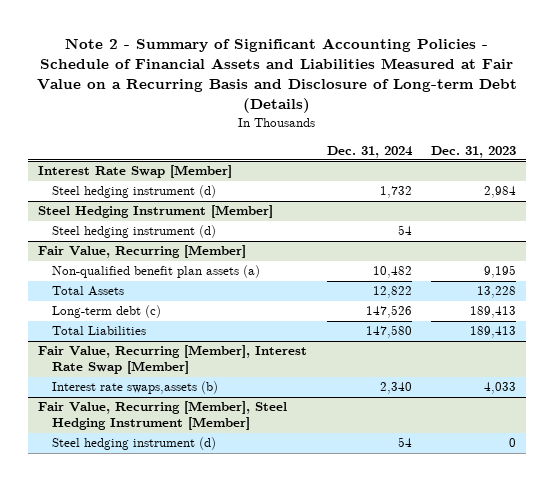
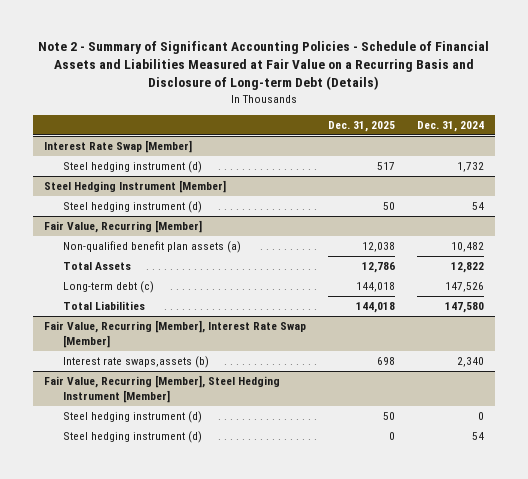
- | Dec. 31, 2024 | Dec. 31, 2023
+ | Dec. 31, 2025 | Dec. 31, 2024
@ Fair Value, Recurring [Member], Steel Hedging Instrument [Member]
+ Steel hedging instrument (d) | 50 | 0

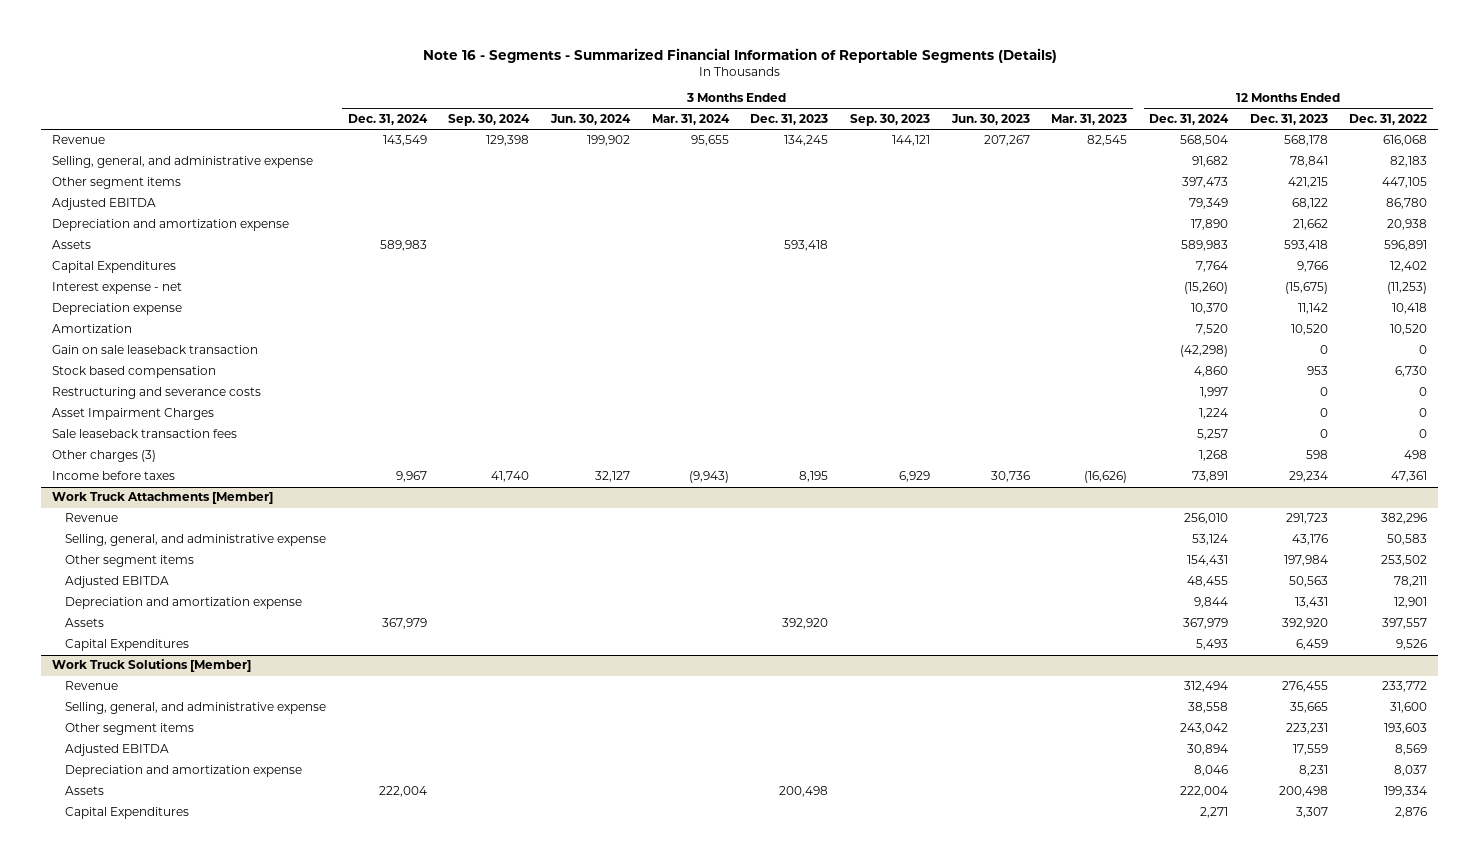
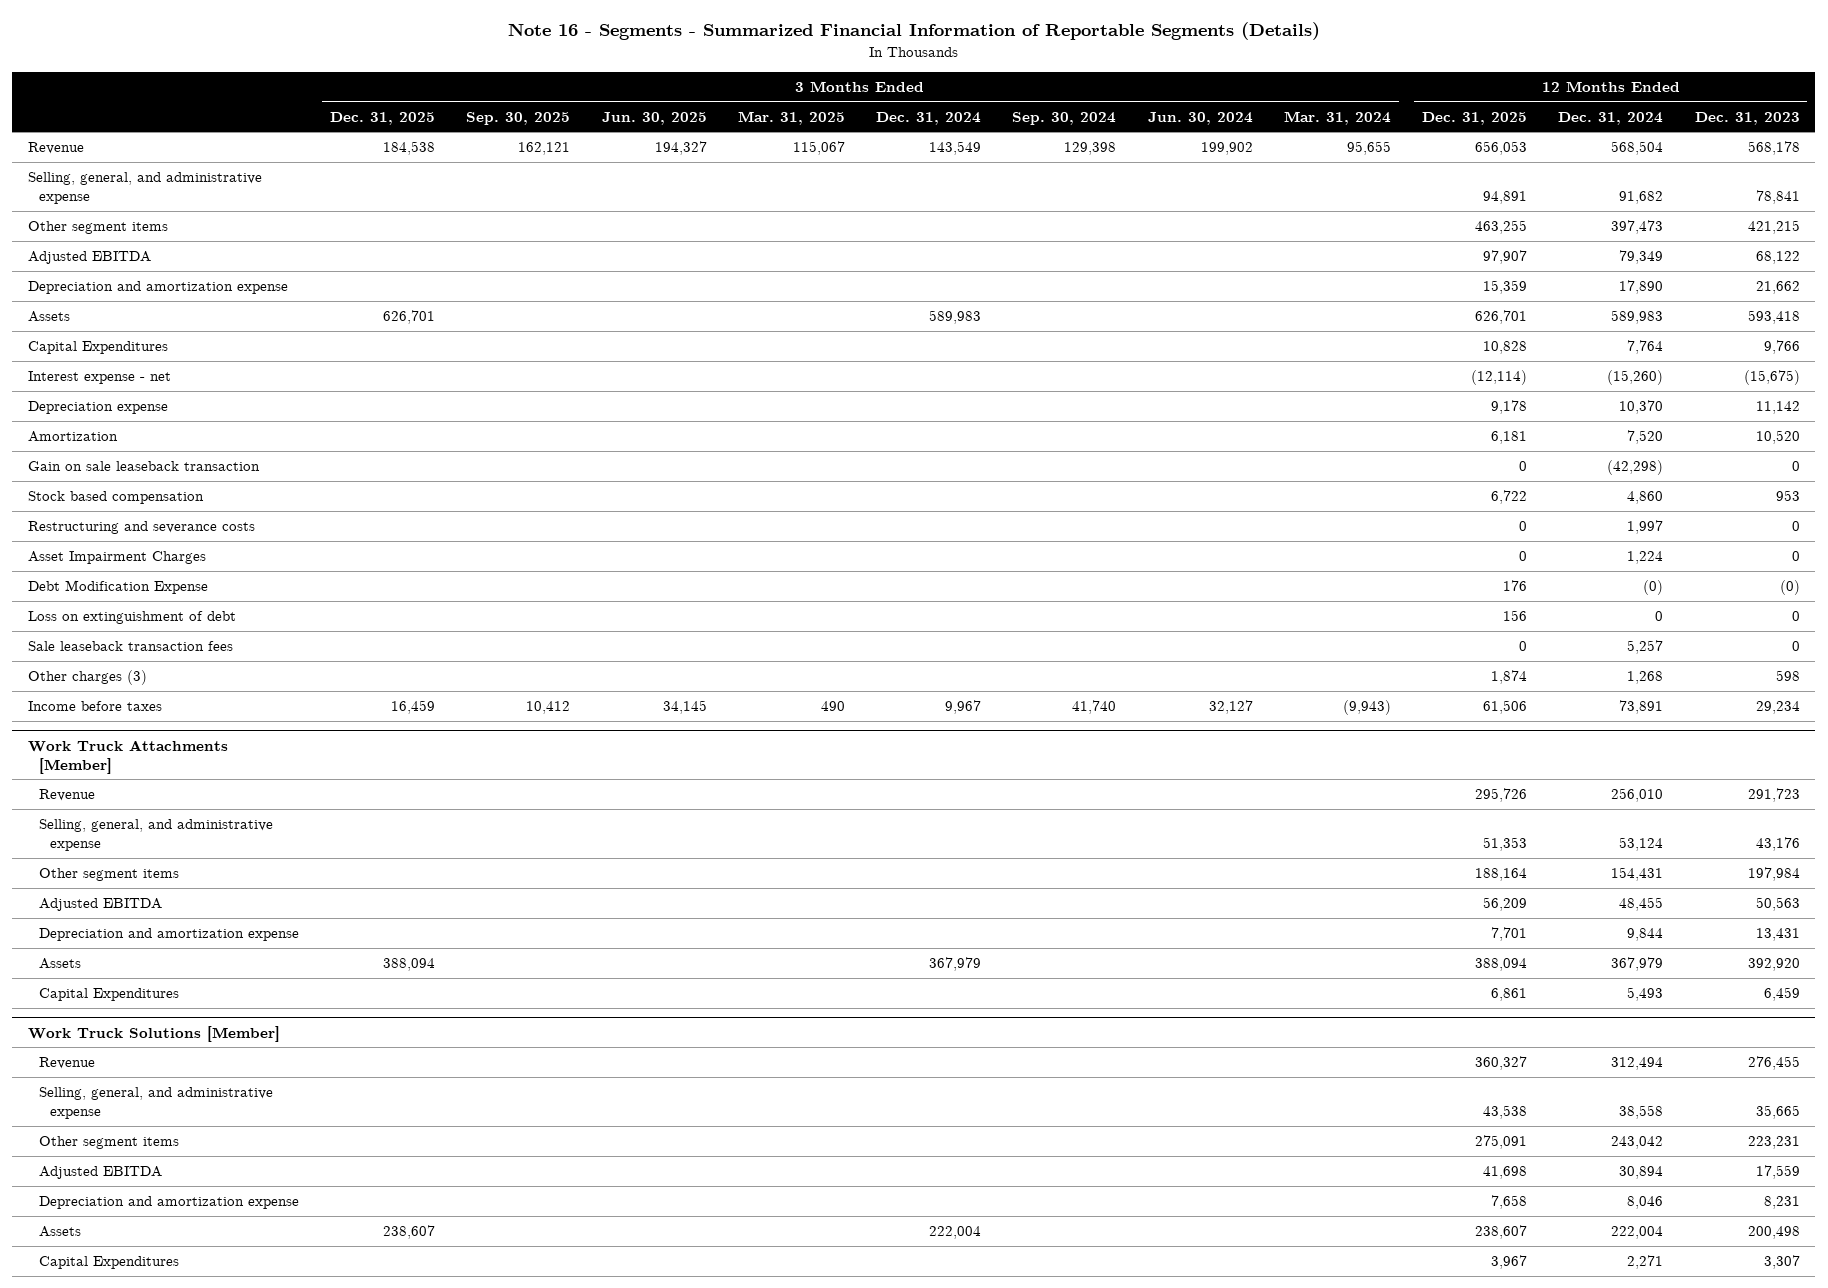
- | 3 Months Ended Dec. 31, 2024 | 3 Months Ended Sep. 30, 2024 | 3 Months Ended Jun. 30, 2024 | 3 Months Ended Mar. 31, 2024 | 3 Months Ended Dec. 31, 2023 | 3 Months Ended Sep. 30, 2023 | 3 Months Ended Jun. 30, 2023 | 3 Months Ended Mar. 31, 2023 | 12 Months Ended Dec. 31, 2024 | 12 Months Ended Dec. 31, 2023 | 12 Months Ended Dec. 31, 2022
+ | 3 Months Ended Dec. 31, 2025 | 3 Months Ended Sep. 30, 2025 | 3 Months Ended Jun. 30, 2025 | 3 Months Ended Mar. 31, 2025 | 3 Months Ended Dec. 31, 2024 | 3 Months Ended Sep. 30, 2024 | 3 Months Ended Jun. 30, 2024 | 3 Months Ended Mar. 31, 2024 | 12 Months Ended Dec. 31, 2025 | 12 Months Ended Dec. 31, 2024 | 12 Months Ended Dec. 31, 2023
+ Debt Modification Expense | | | | | | | | | 176 | (0) | (0)
+ Loss on extinguishment of debt | | | | | | | | | 156 | 0 | 0

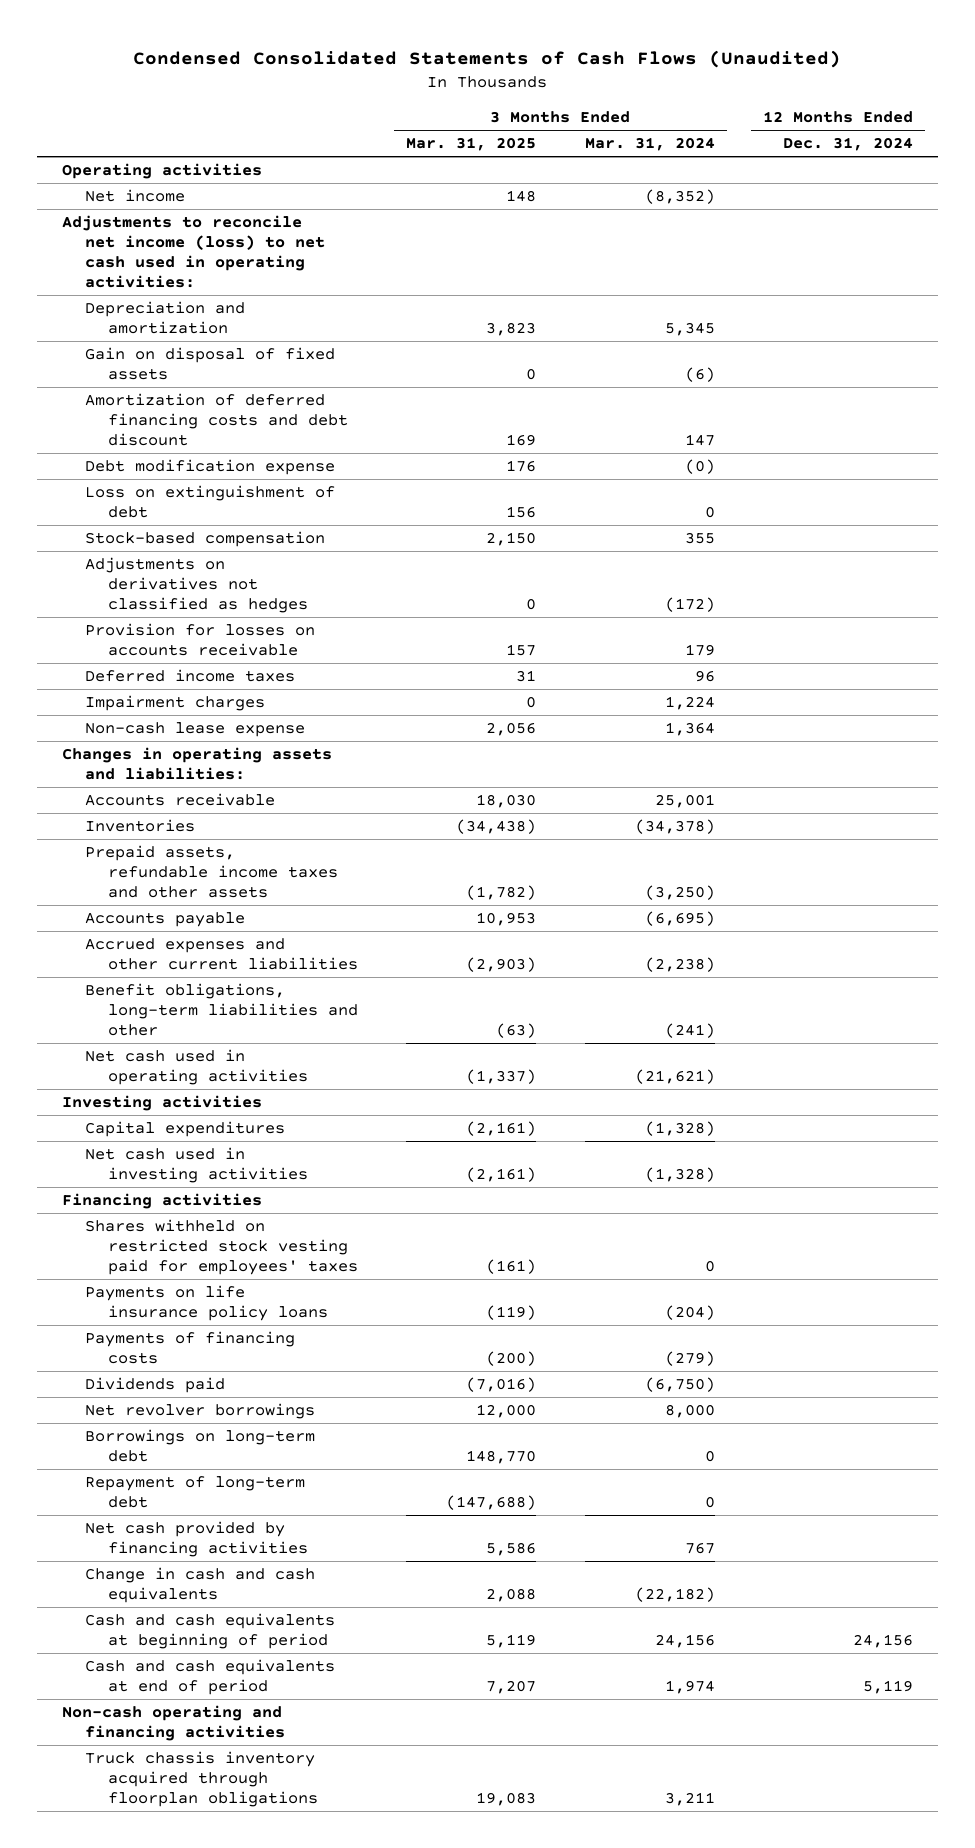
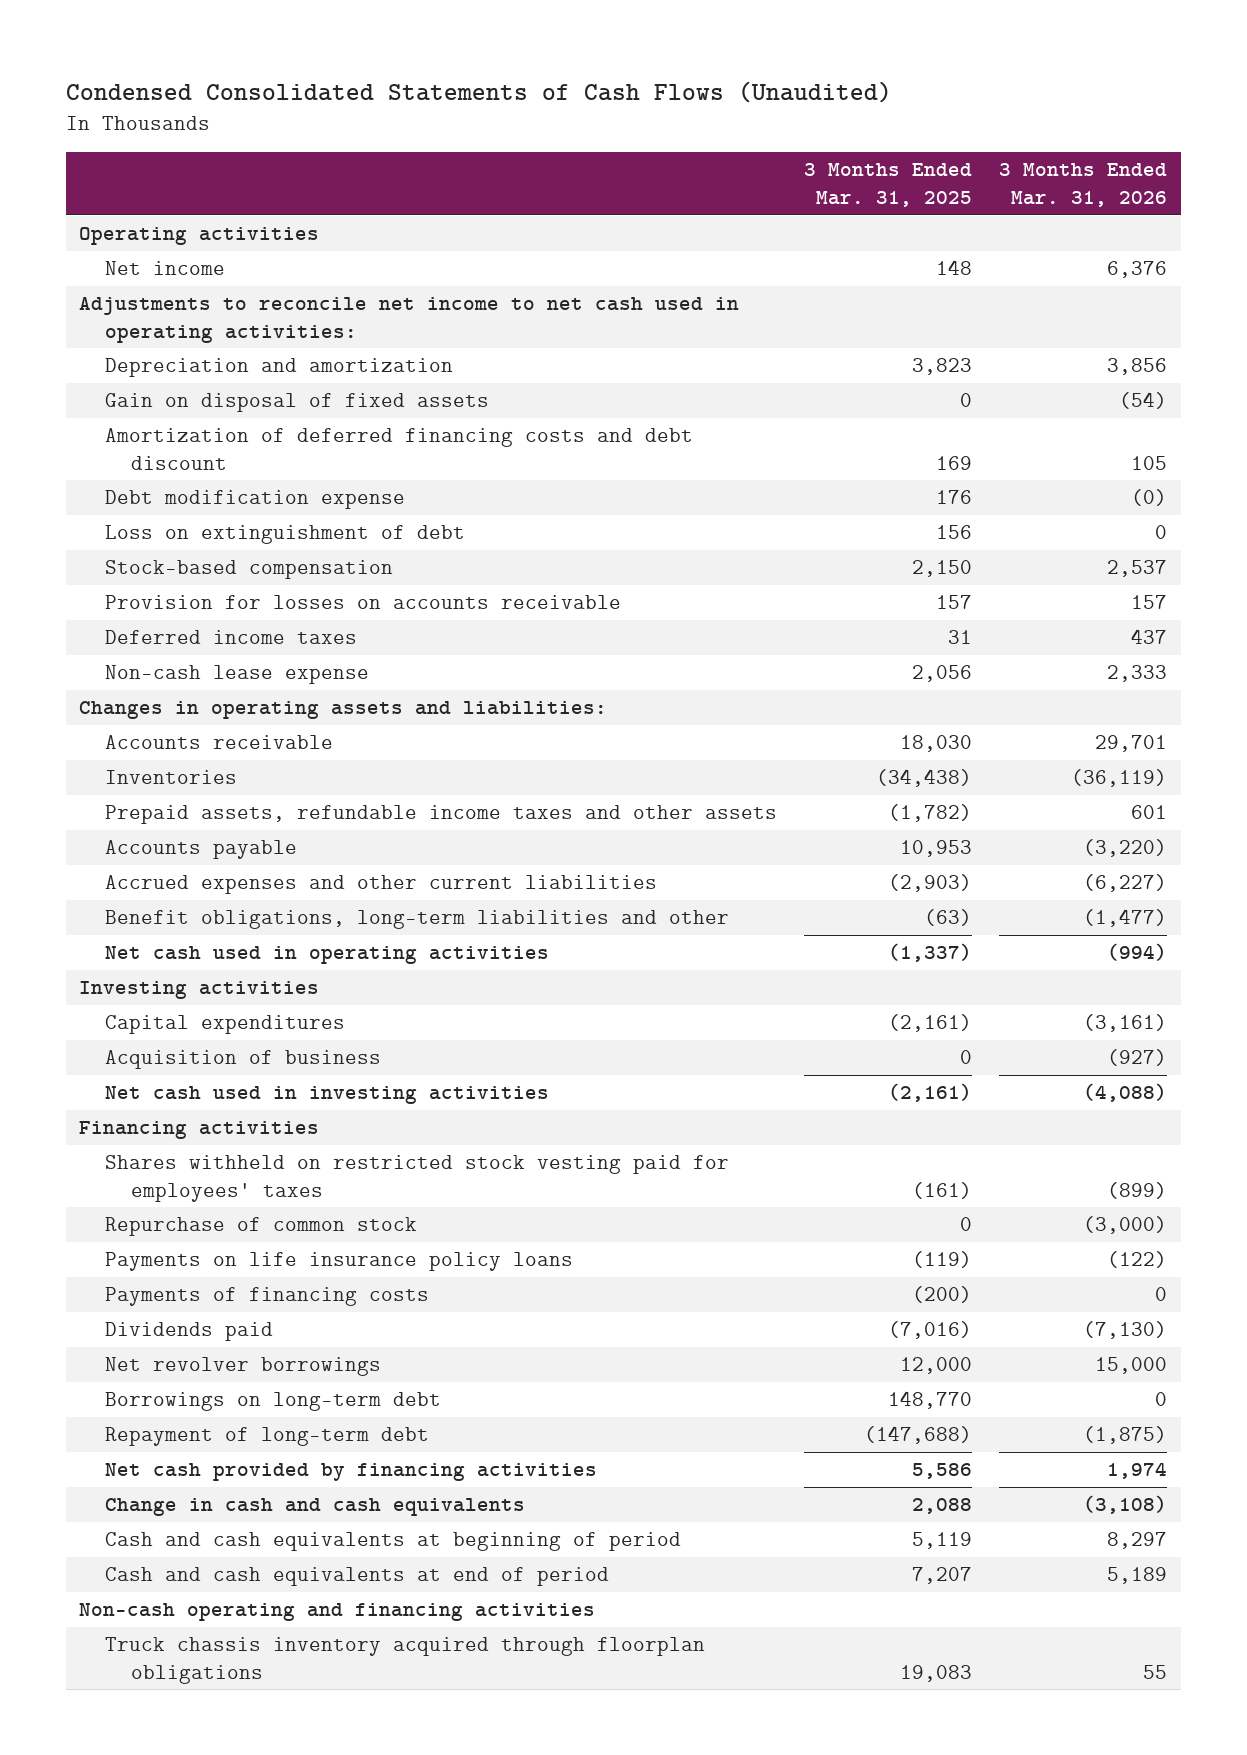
- | 3 Months Ended Mar. 31, 2025 | 3 Months Ended Mar. 31, 2024 | 12 Months Ended Dec. 31, 2024
+ | 3 Months Ended Mar. 31, 2025 | 3 Months Ended Mar. 31, 2026
- Adjustments to reconcile net income (loss) to net cash used in operating activities:
+ Adjustments to reconcile net income to net cash used in operating activities:
- Adjustments on derivatives not classified as hedges | 0 | (172) |
- Impairment charges | 0 | 1,224 |
+ Acquisition of business | 0 | (927)
+ Repurchase of common stock | 0 | (3,000)

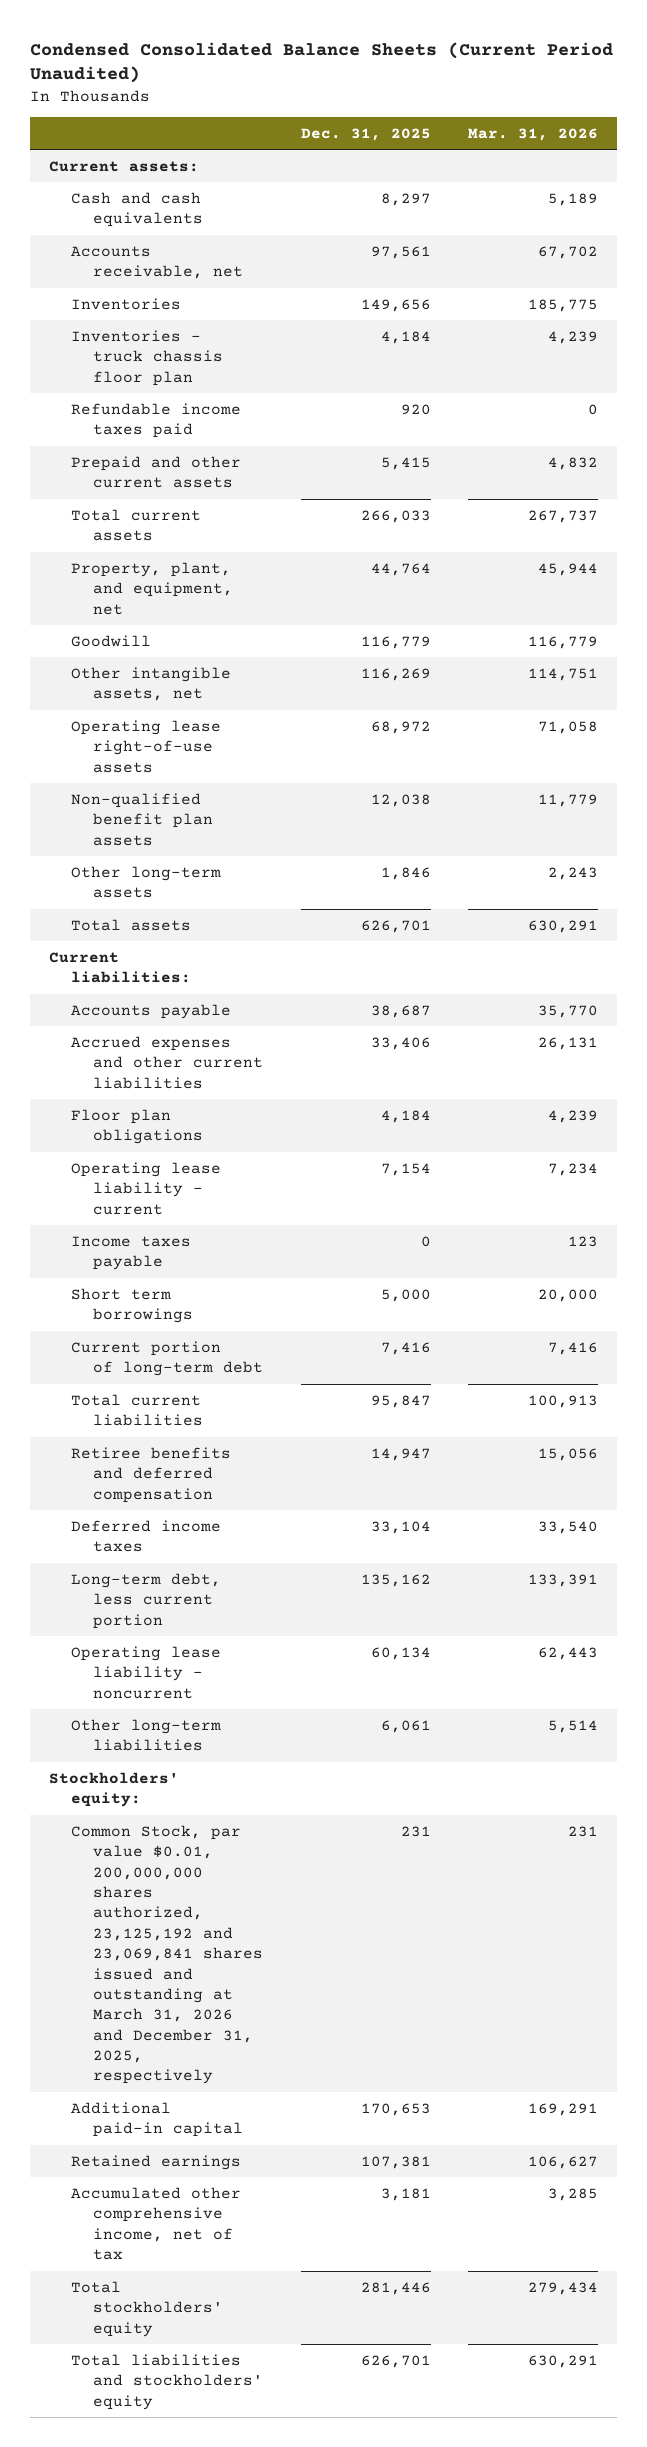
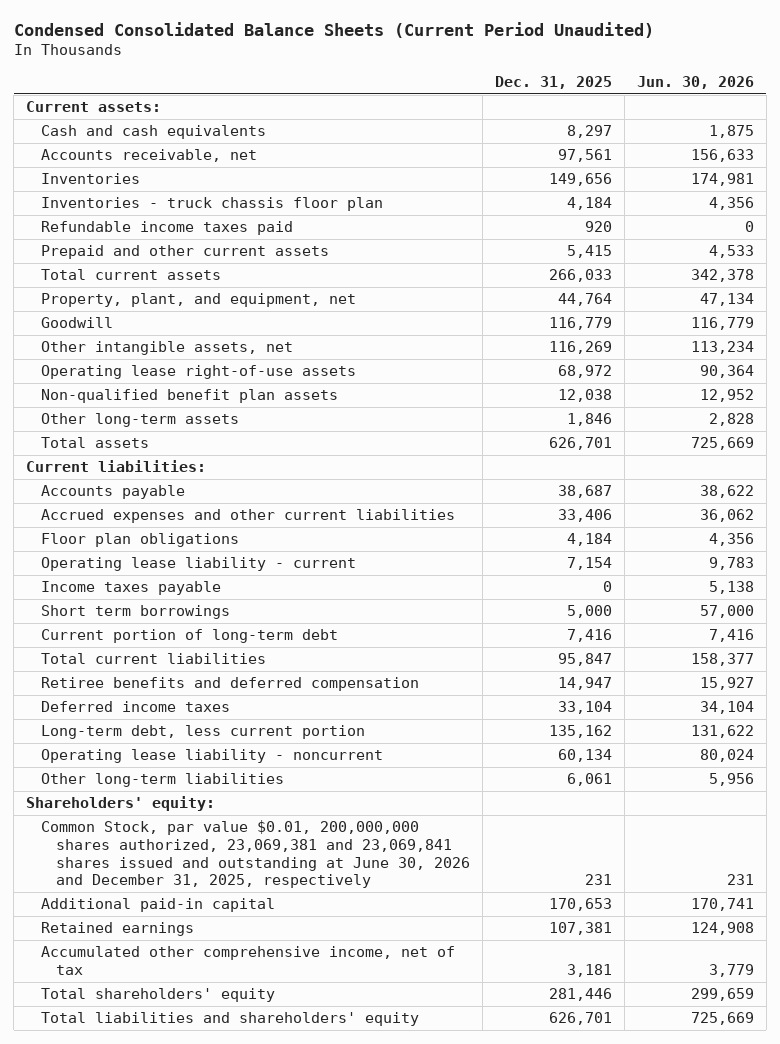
- | Dec. 31, 2025 | Mar. 31, 2026
+ | Dec. 31, 2025 | Jun. 30, 2026
- Stockholders' equity:
- Common Stock, par value $0.01, 200,000,000 shares authorized, 23,125,192 and 23,069,841 shares issued and outstanding at March 31, 2026 and December 31, 2025, respectively | 231 | 231
+ Shareholders' equity:
+ Common Stock, par value $0.01, 200,000,000 shares authorized, 23,069,381 and 23,069,841 shares issued and outstanding at June 30, 2026 and December 31, 2025, respectively | 231 | 231
- Total stockholders' equity | 281,446 | 279,434
- Total liabilities and stockholders' equity | 626,701 | 630,291
+ Total shareholders' equity | 281,446 | 299,659
+ Total liabilities and shareholders' equity | 626,701 | 725,669

